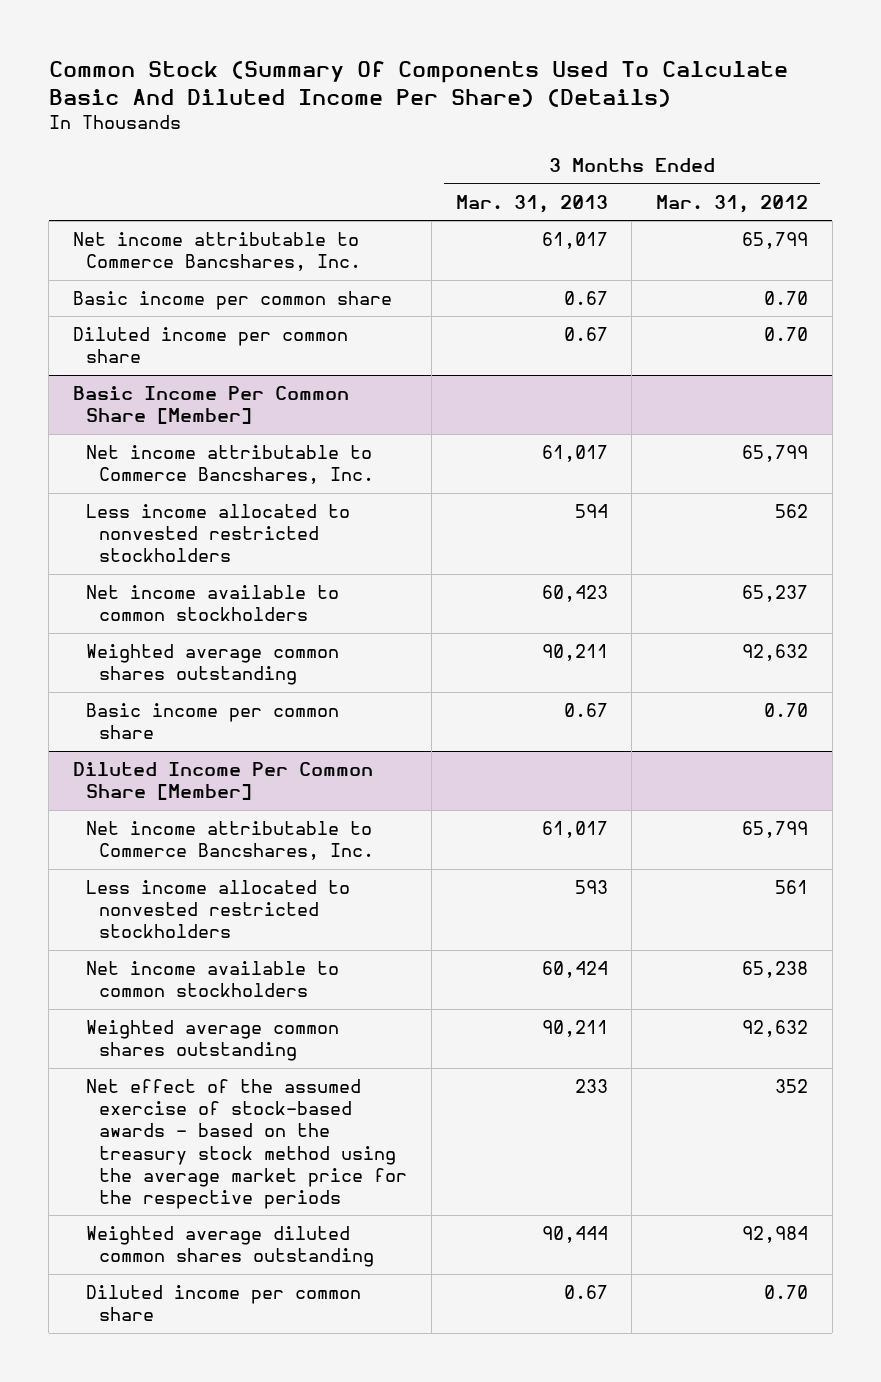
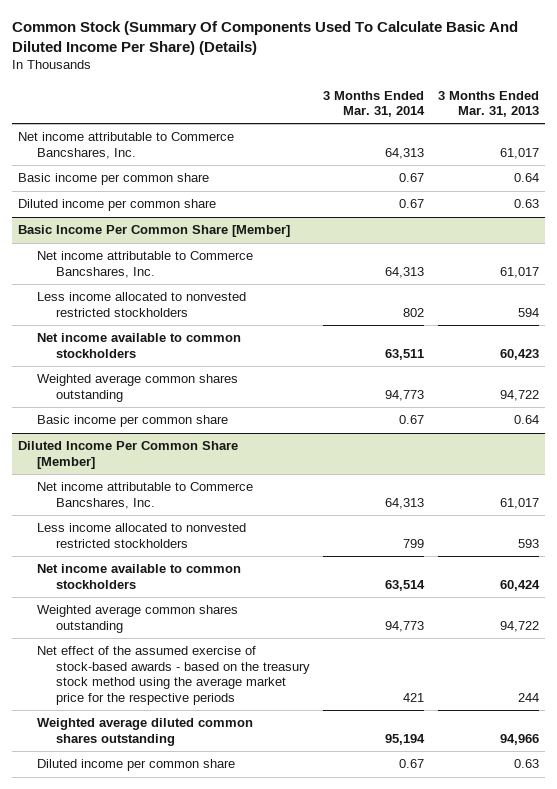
- | 3 Months Ended Mar. 31, 2013 | 3 Months Ended Mar. 31, 2012
+ | 3 Months Ended Mar. 31, 2014 | 3 Months Ended Mar. 31, 2013
- Basic income per common share | 0.67 | 0.70
- Diluted income per common share | 0.67 | 0.70
+ Basic income per common share | 0.67 | 0.64
+ Diluted income per common share | 0.67 | 0.63
@ Basic Income Per Common Share [Member]
- Weighted average common shares outstanding | 90,211 | 92,632
- Basic income per common share | 0.67 | 0.70
+ Weighted average common shares outstanding | 94,773 | 94,722
+ Basic income per common share | 0.67 | 0.64
@ Diluted Income Per Common Share [Member]
- Weighted average common shares outstanding | 90,211 | 92,632
- Net effect of the assumed exercise of stock-based awards - based on the treasury stock method using the average market price for the respective periods | 233 | 352
- Weighted average diluted common shares outstanding | 90,444 | 92,984
- Diluted income per common share | 0.67 | 0.70
+ Weighted average common shares outstanding | 94,773 | 94,722
+ Net effect of the assumed exercise of stock-based awards - based on the treasury stock method using the average market price for the respective periods | 421 | 244
+ Weighted average diluted common shares outstanding | 95,194 | 94,966
+ Diluted income per common share | 0.67 | 0.63

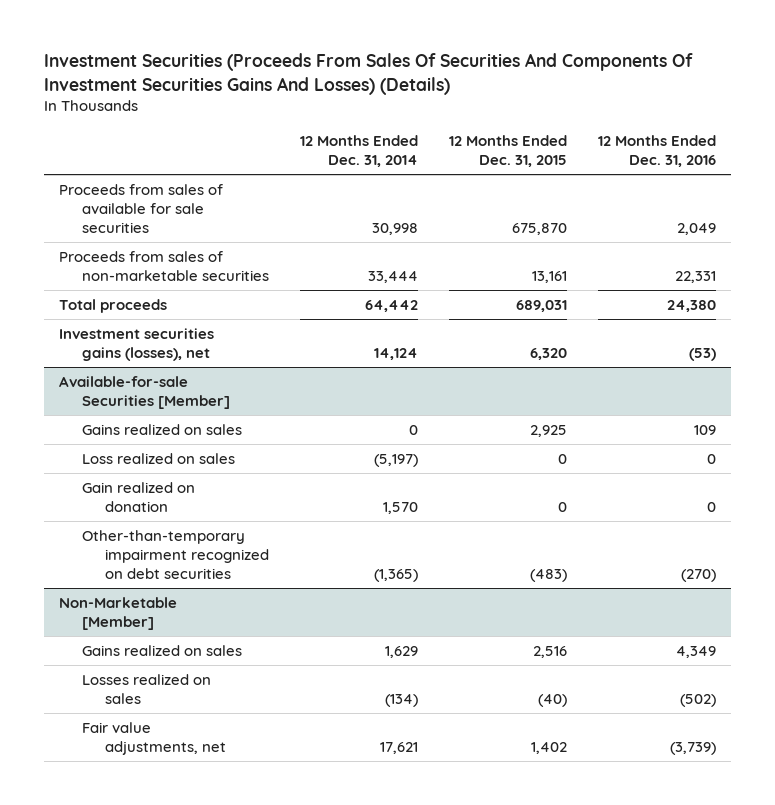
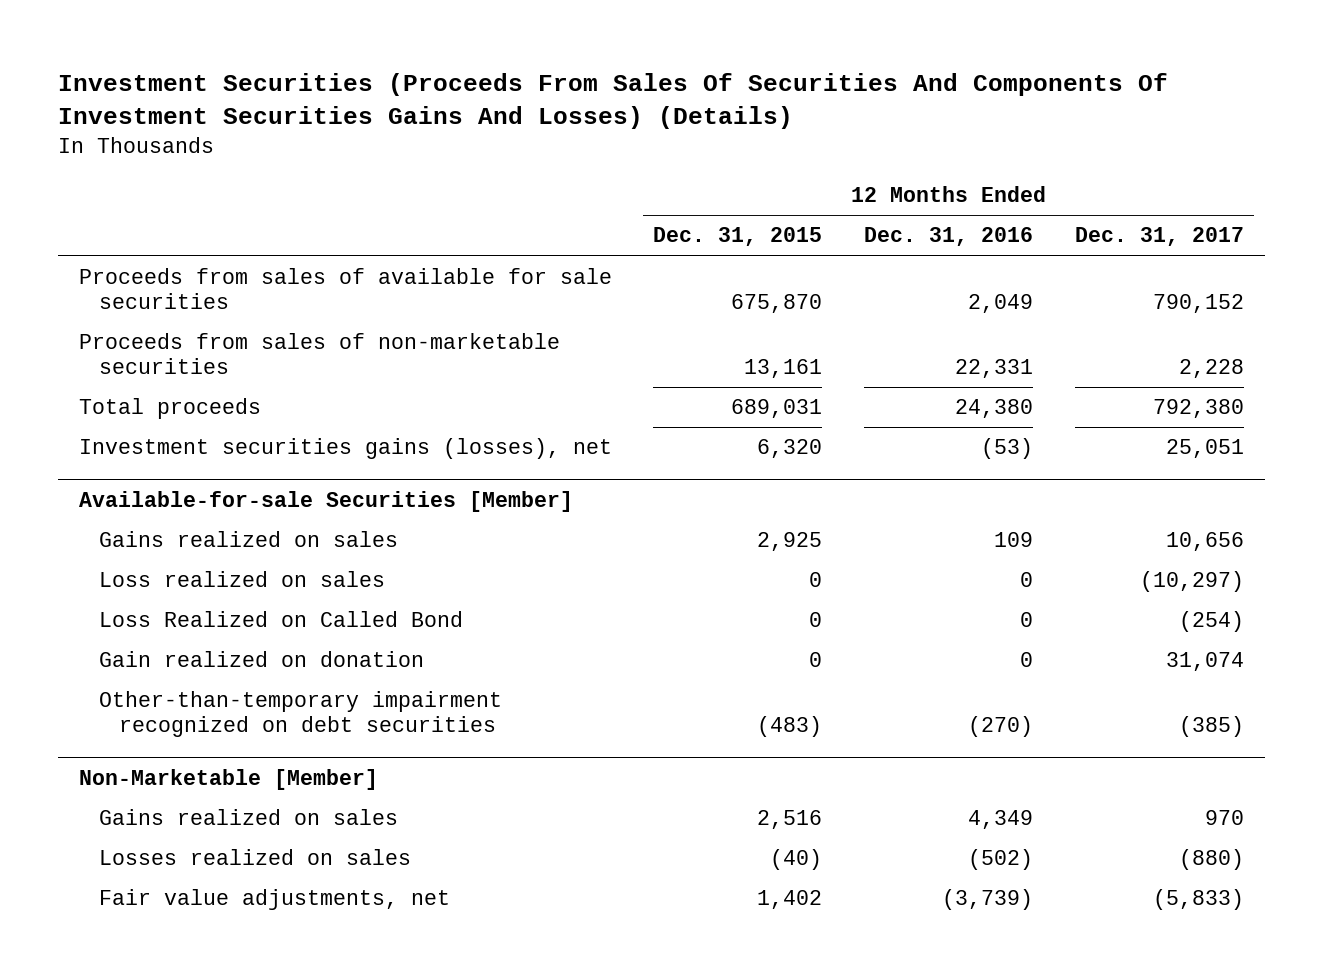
- | 12 Months Ended Dec. 31, 2014 | 12 Months Ended Dec. 31, 2015 | 12 Months Ended Dec. 31, 2016
+ | 12 Months Ended Dec. 31, 2015 | 12 Months Ended Dec. 31, 2016 | 12 Months Ended Dec. 31, 2017
@ Available-for-sale Securities [Member]
+ Loss Realized on Called Bond | 0 | 0 | (254)

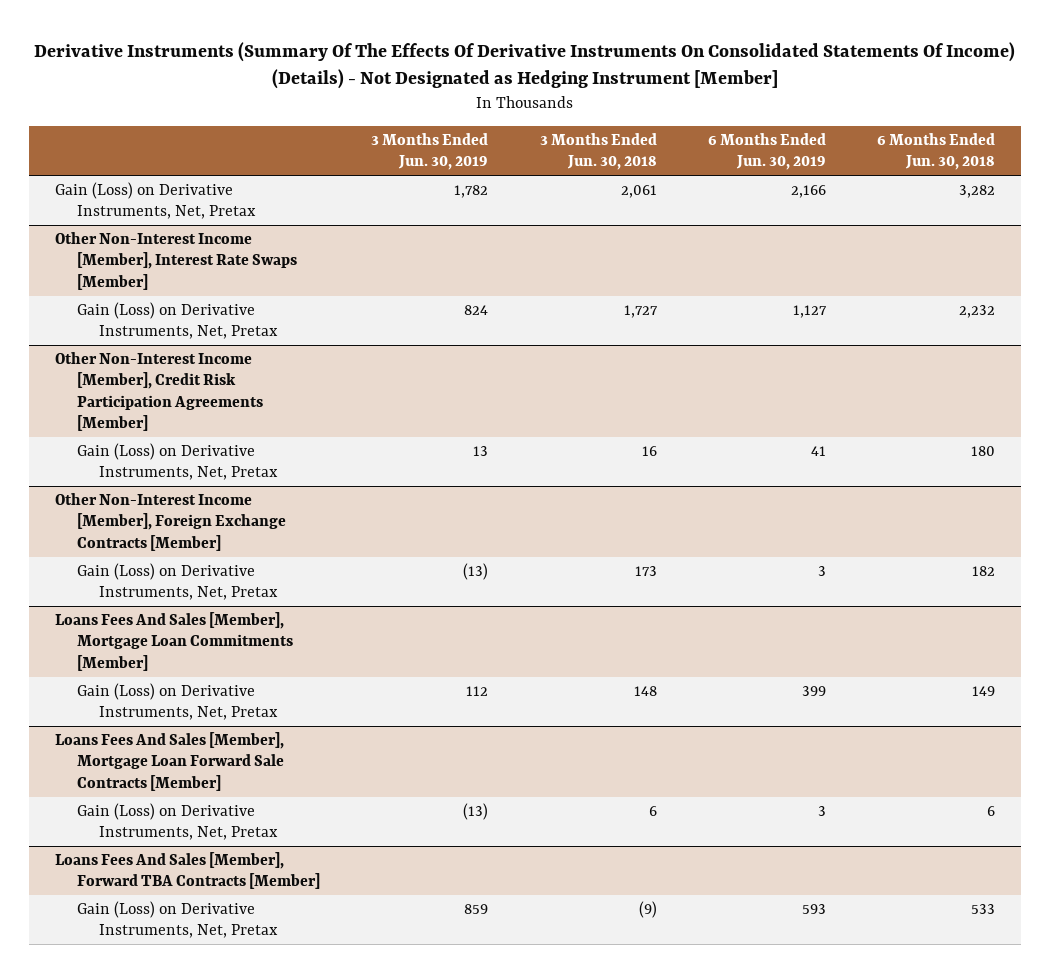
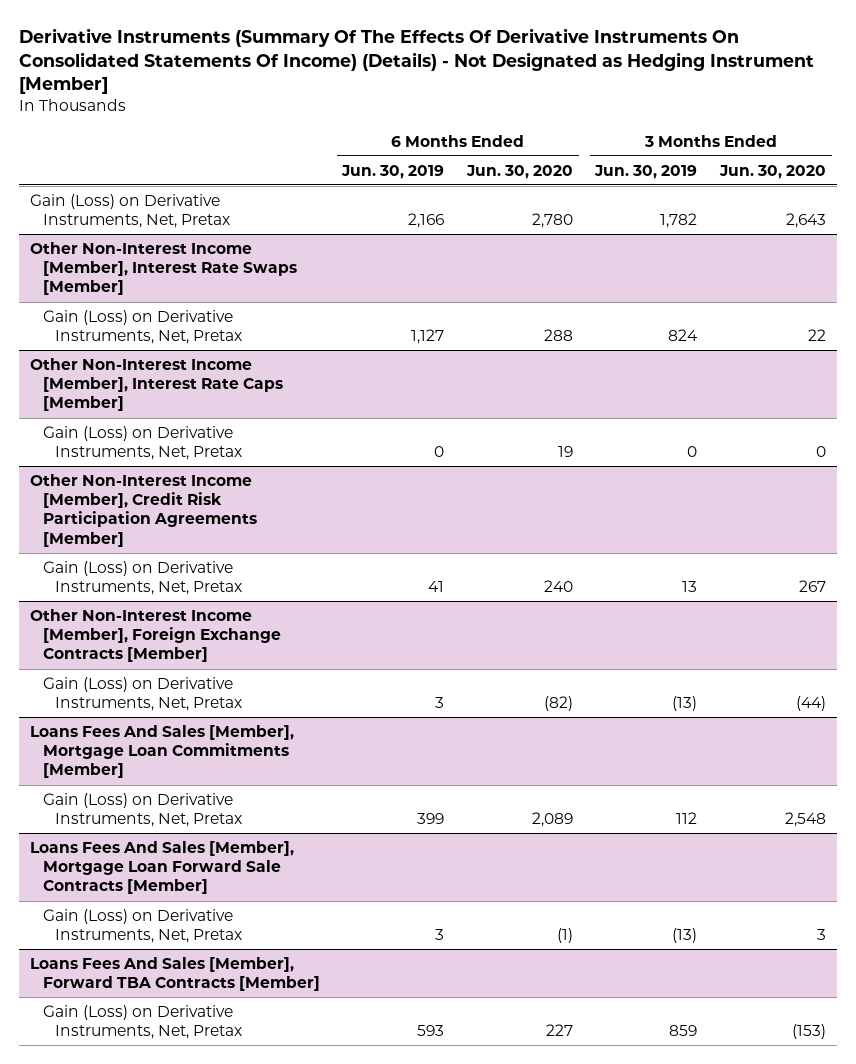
- | 3 Months Ended Jun. 30, 2019 | 3 Months Ended Jun. 30, 2018 | 6 Months Ended Jun. 30, 2019 | 6 Months Ended Jun. 30, 2018
+ | 6 Months Ended Jun. 30, 2019 | 6 Months Ended Jun. 30, 2020 | 3 Months Ended Jun. 30, 2019 | 3 Months Ended Jun. 30, 2020
+ Other Non-Interest Income [Member], Interest Rate Caps [Member]
+ Gain (Loss) on Derivative Instruments, Net, Pretax | 0 | 19 | 0 | 0

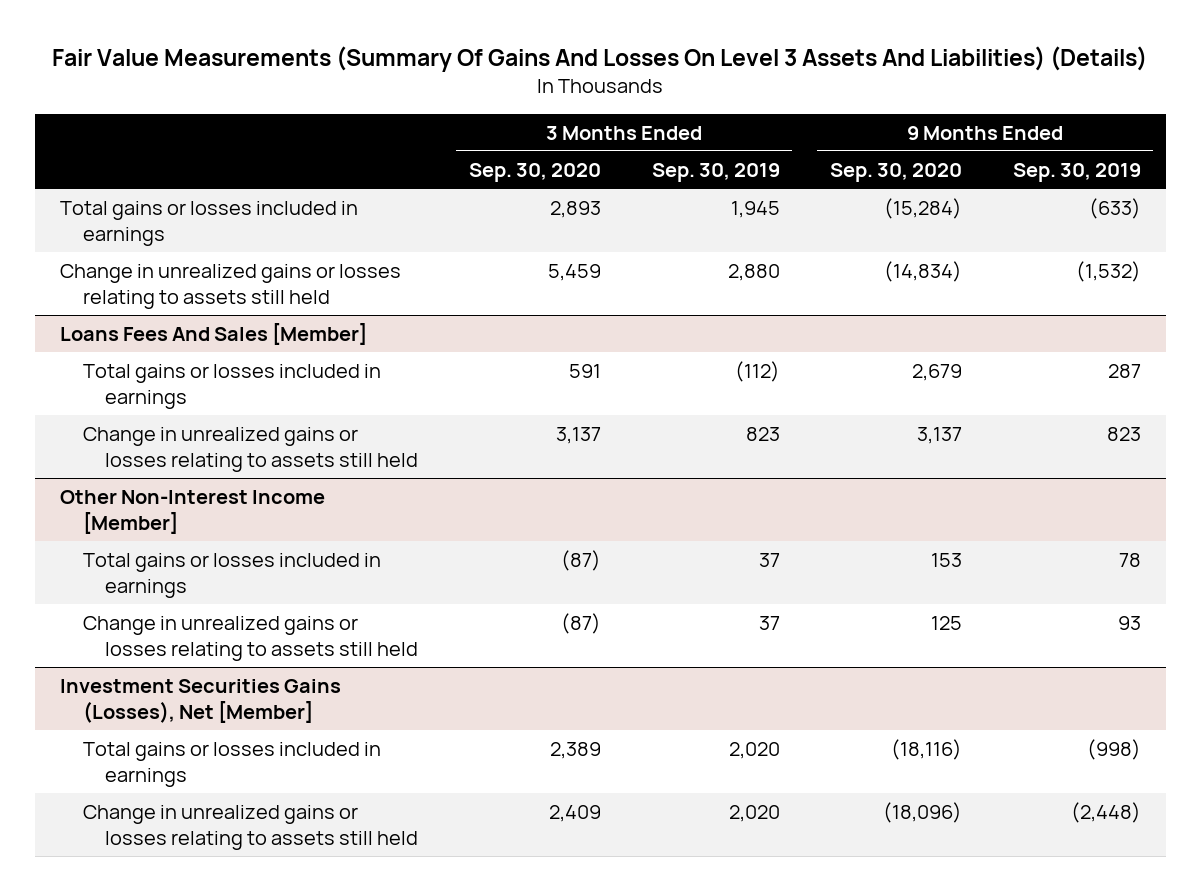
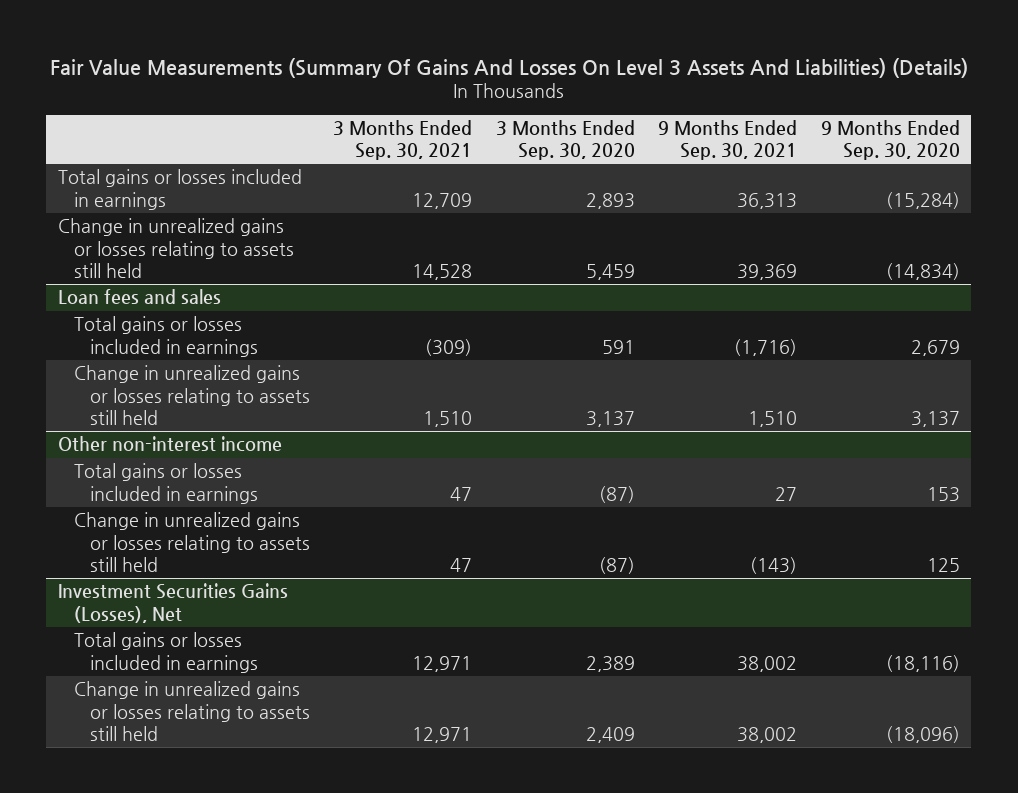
- | 3 Months Ended Sep. 30, 2020 | 3 Months Ended Sep. 30, 2019 | 9 Months Ended Sep. 30, 2020 | 9 Months Ended Sep. 30, 2019
+ | 3 Months Ended Sep. 30, 2021 | 3 Months Ended Sep. 30, 2020 | 9 Months Ended Sep. 30, 2021 | 9 Months Ended Sep. 30, 2020
- Loans Fees And Sales [Member]
+ Loan fees and sales
- Other Non-Interest Income [Member]
+ Other non-interest income
- Investment Securities Gains (Losses), Net [Member]
+ Investment Securities Gains (Losses), Net

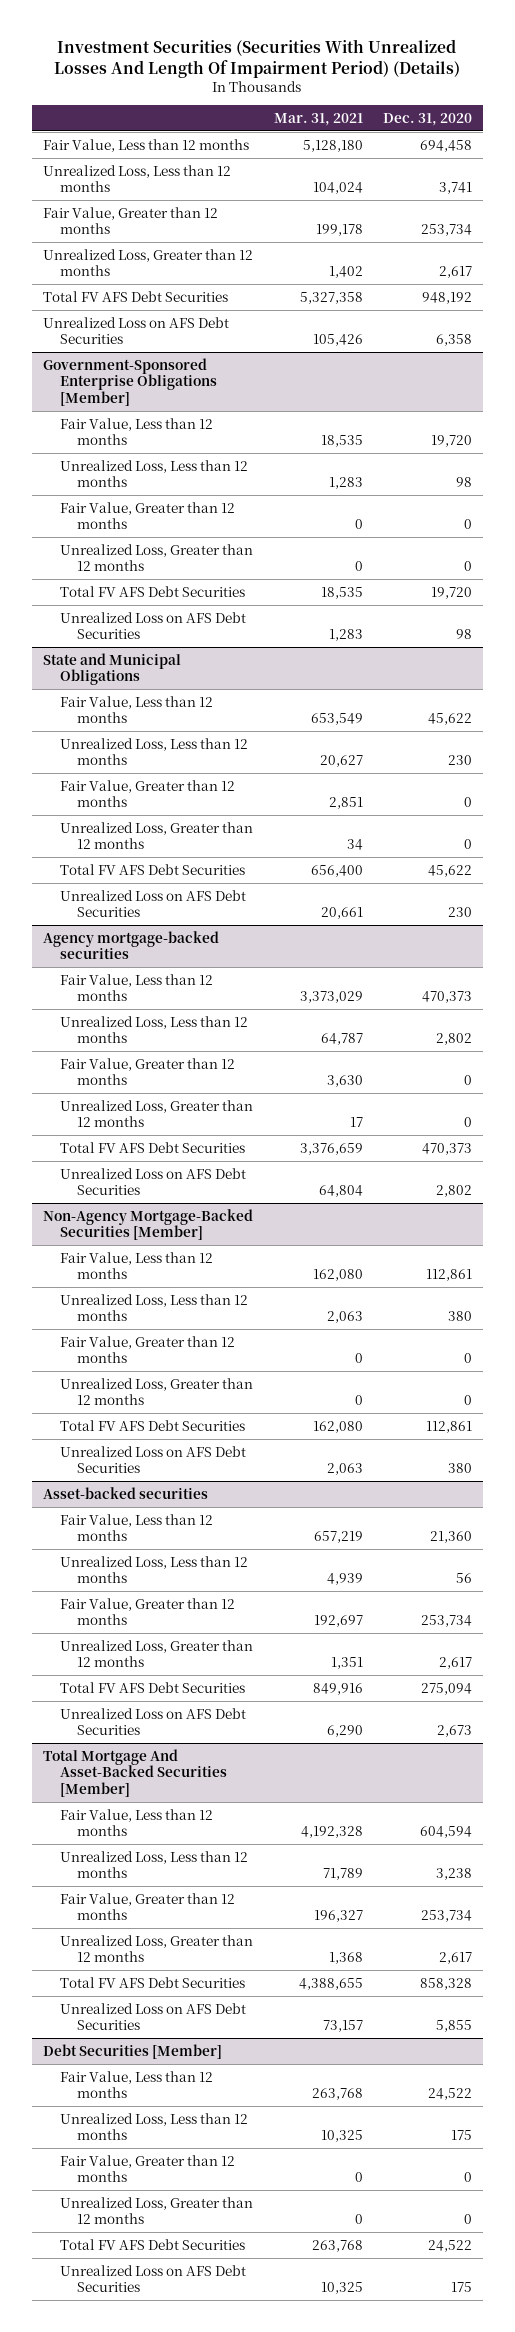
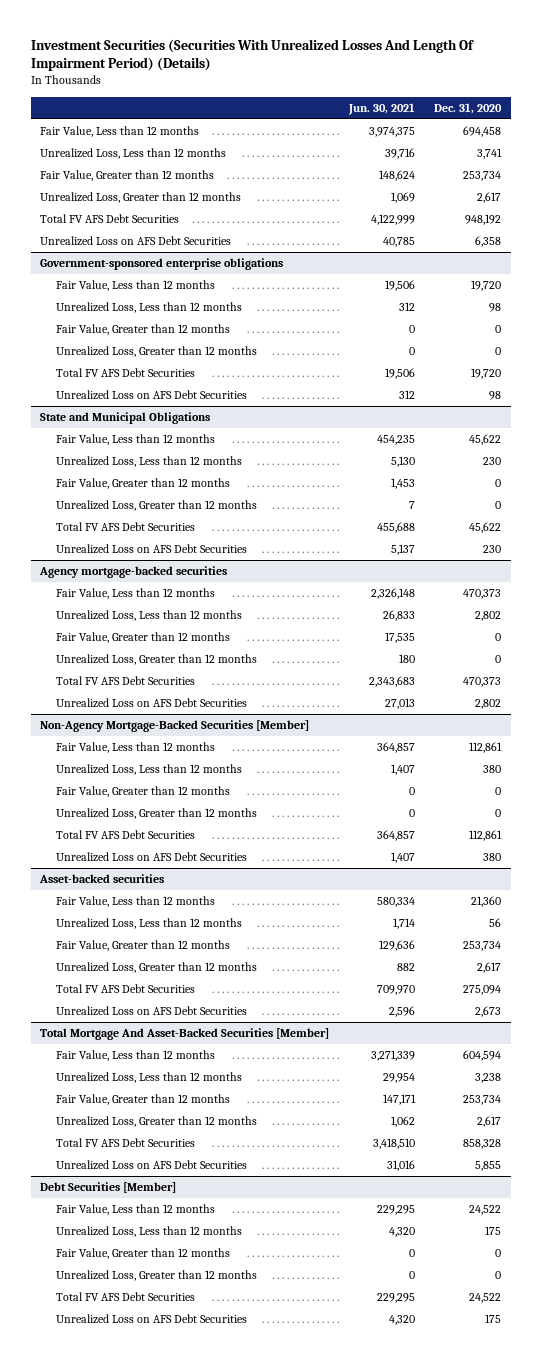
- | Mar. 31, 2021 | Dec. 31, 2020
+ | Jun. 30, 2021 | Dec. 31, 2020
- Government-Sponsored Enterprise Obligations [Member]
+ Government-sponsored enterprise obligations

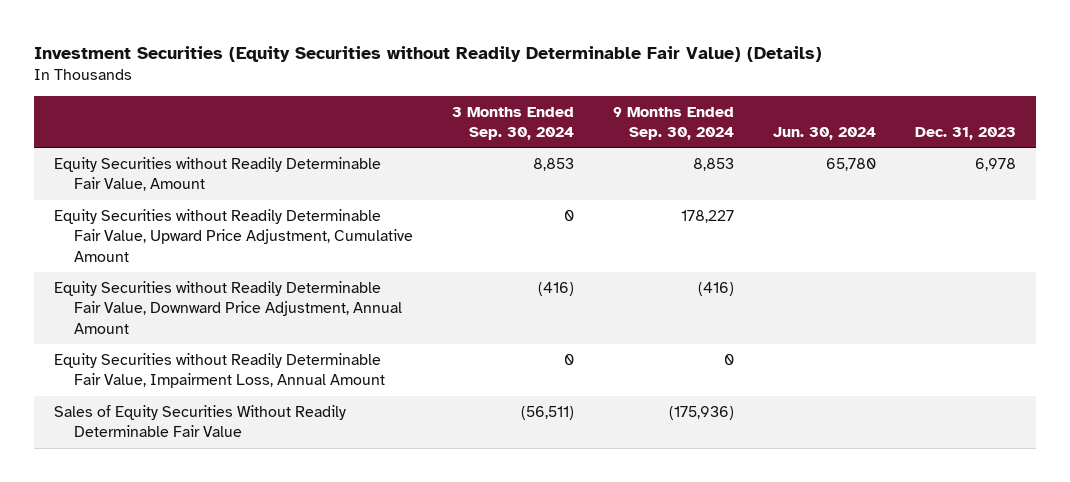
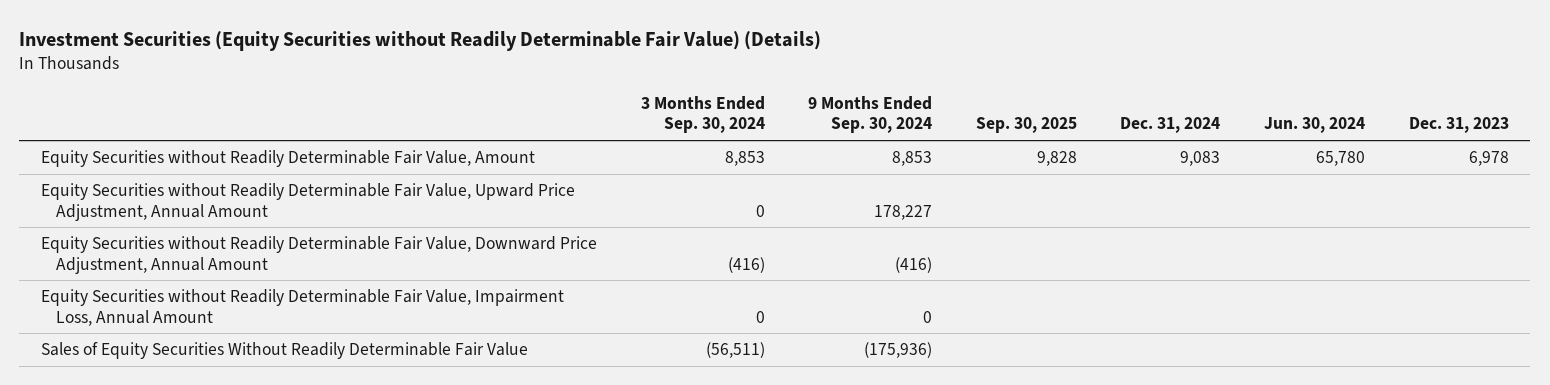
- | 3 Months Ended Sep. 30, 2024 | 9 Months Ended Sep. 30, 2024 | Jun. 30, 2024 | Dec. 31, 2023
+ | 3 Months Ended Sep. 30, 2024 | 9 Months Ended Sep. 30, 2024 | Sep. 30, 2025 | Dec. 31, 2024 | Jun. 30, 2024 | Dec. 31, 2023
- Equity Securities without Readily Determinable Fair Value, Upward Price Adjustment, Cumulative Amount | 0 | 178,227 | |
+ Equity Securities without Readily Determinable Fair Value, Upward Price Adjustment, Annual Amount | 0 | 178,227 | | | |

